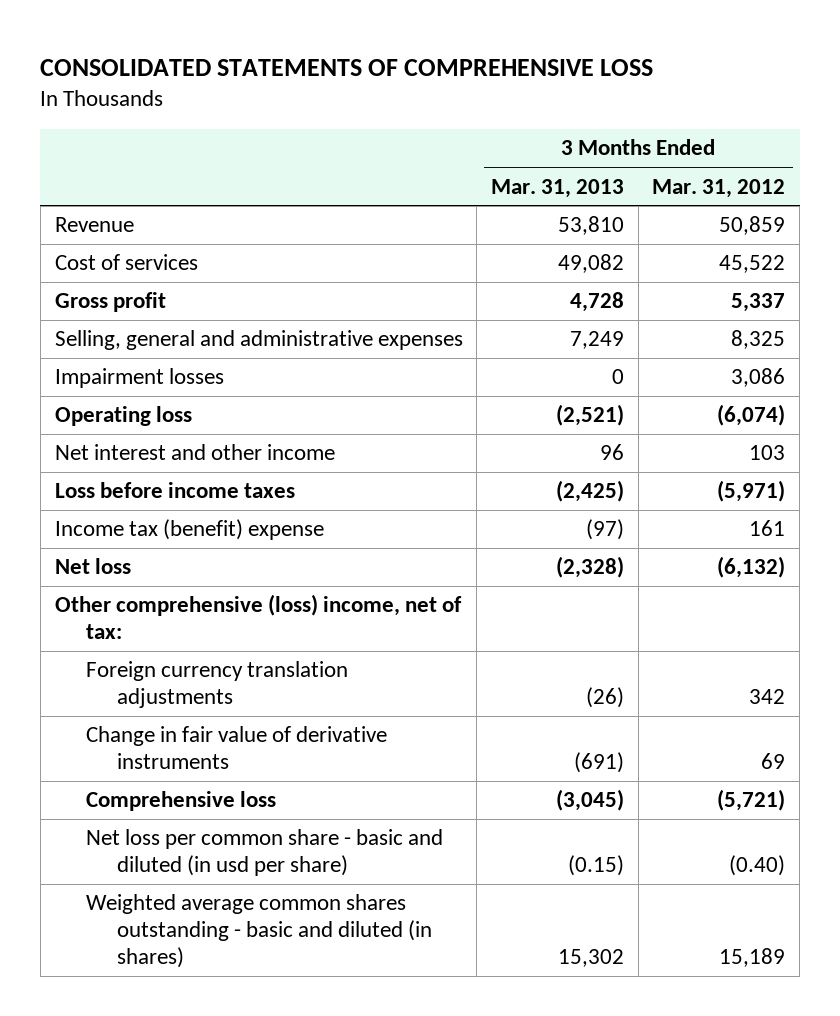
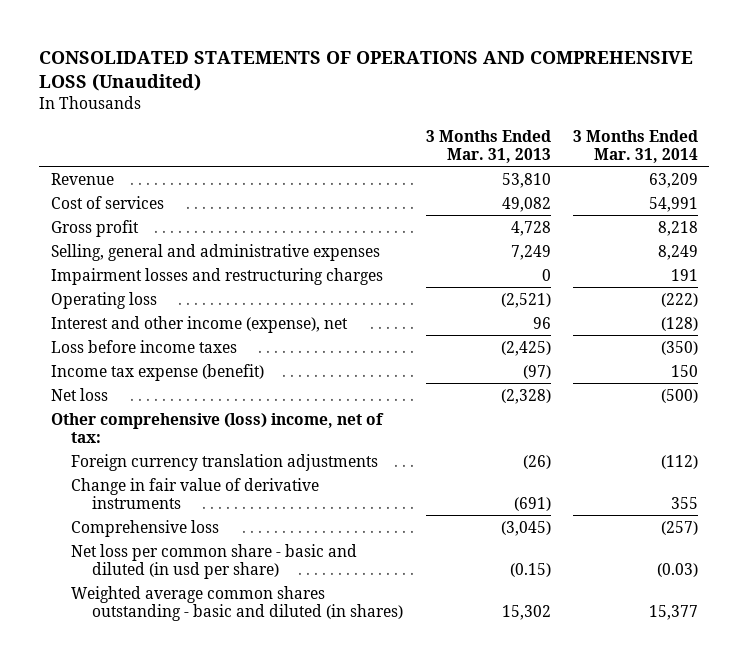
- CONSOLIDATED STATEMENTS OF COMPREHENSIVE LOSS
+ CONSOLIDATED STATEMENTS OF OPERATIONS AND COMPREHENSIVE LOSS (Unaudited)
- | 3 Months Ended Mar. 31, 2013 | 3 Months Ended Mar. 31, 2012
+ | 3 Months Ended Mar. 31, 2013 | 3 Months Ended Mar. 31, 2014
- Impairment losses | 0 | 3,086
+ Impairment losses and restructuring charges | 0 | 191
- Net interest and other income | 96 | 103
+ Interest and other income (expense), net | 96 | (128)
- Income tax (benefit) expense | (97) | 161
+ Income tax expense (benefit) | (97) | 150

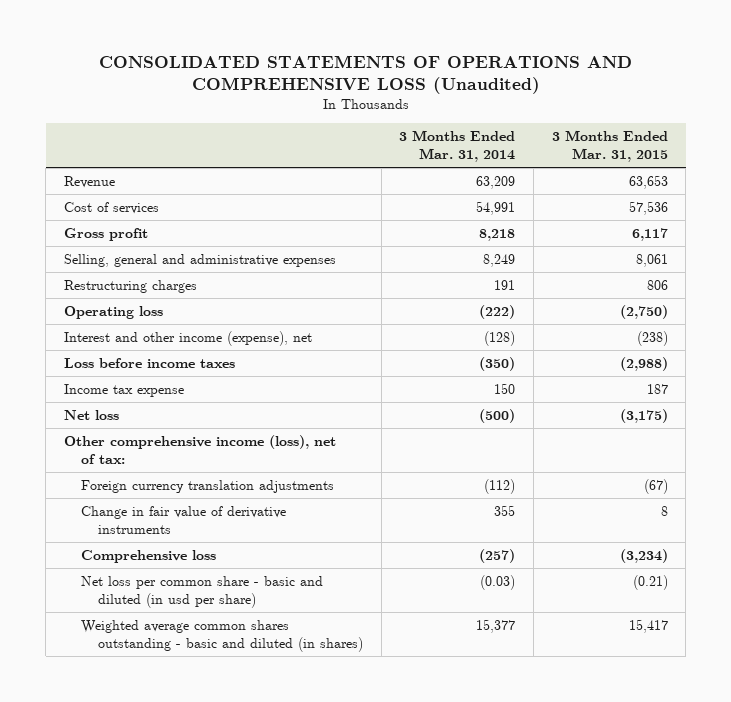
- | 3 Months Ended Mar. 31, 2013 | 3 Months Ended Mar. 31, 2014
+ | 3 Months Ended Mar. 31, 2014 | 3 Months Ended Mar. 31, 2015
- Impairment losses and restructuring charges | 0 | 191
+ Restructuring charges | 191 | 806
- Income tax expense (benefit) | (97) | 150
+ Income tax expense | 150 | 187
- Other comprehensive (loss) income, net of tax:
+ Other comprehensive income (loss), net of tax:

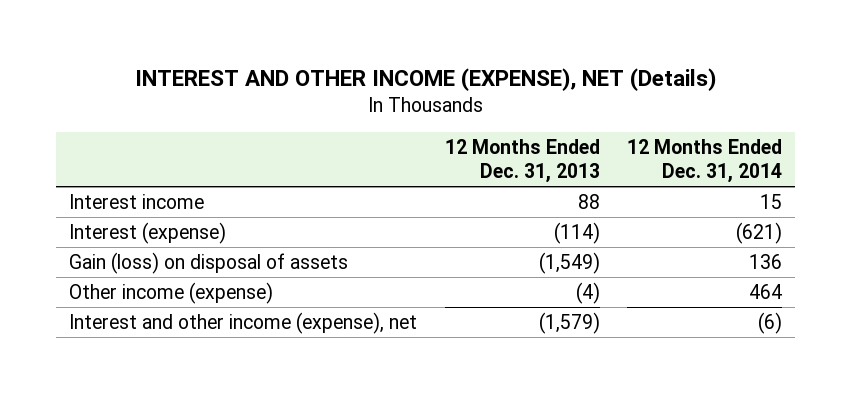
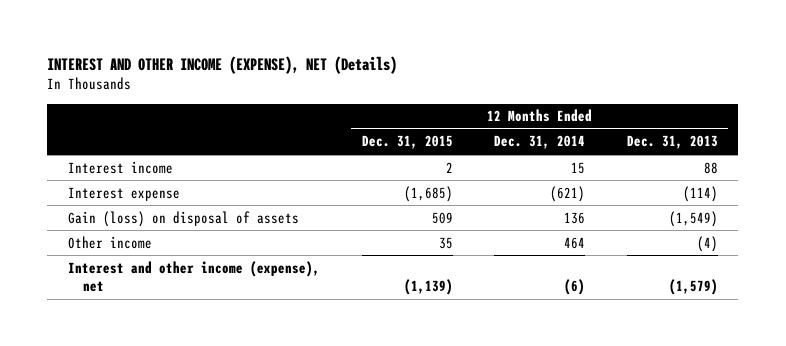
- | 12 Months Ended Dec. 31, 2013 | 12 Months Ended Dec. 31, 2014
+ | 12 Months Ended Dec. 31, 2015 | 12 Months Ended Dec. 31, 2014 | 12 Months Ended Dec. 31, 2013
- Interest (expense) | (114) | (621)
+ Interest expense | (1,685) | (621) | (114)
- Other income (expense) | (4) | 464
+ Other income | 35 | 464 | (4)

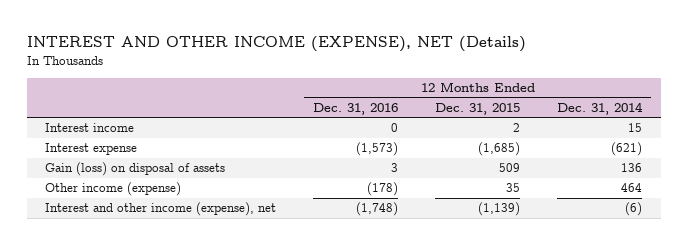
- | 12 Months Ended Dec. 31, 2015 | 12 Months Ended Dec. 31, 2014 | 12 Months Ended Dec. 31, 2013
+ | 12 Months Ended Dec. 31, 2016 | 12 Months Ended Dec. 31, 2015 | 12 Months Ended Dec. 31, 2014
- Other income | 35 | 464 | (4)
+ Other income (expense) | (178) | 35 | 464

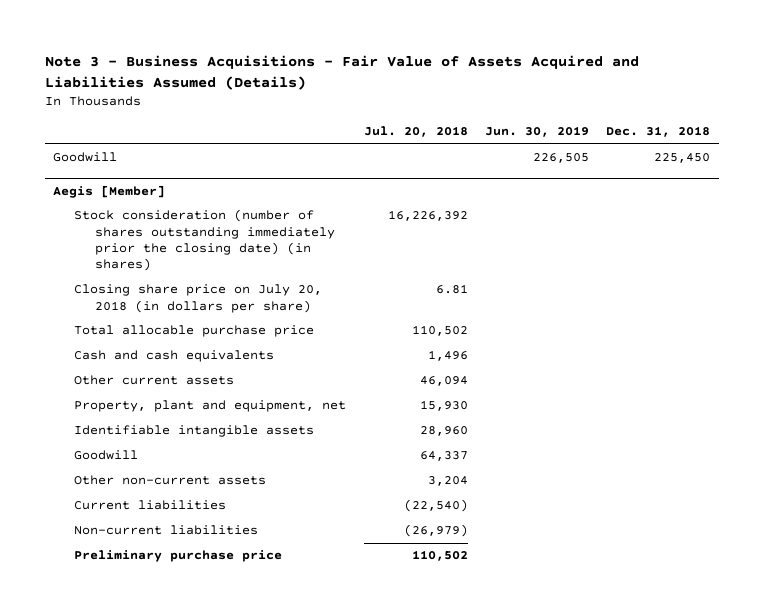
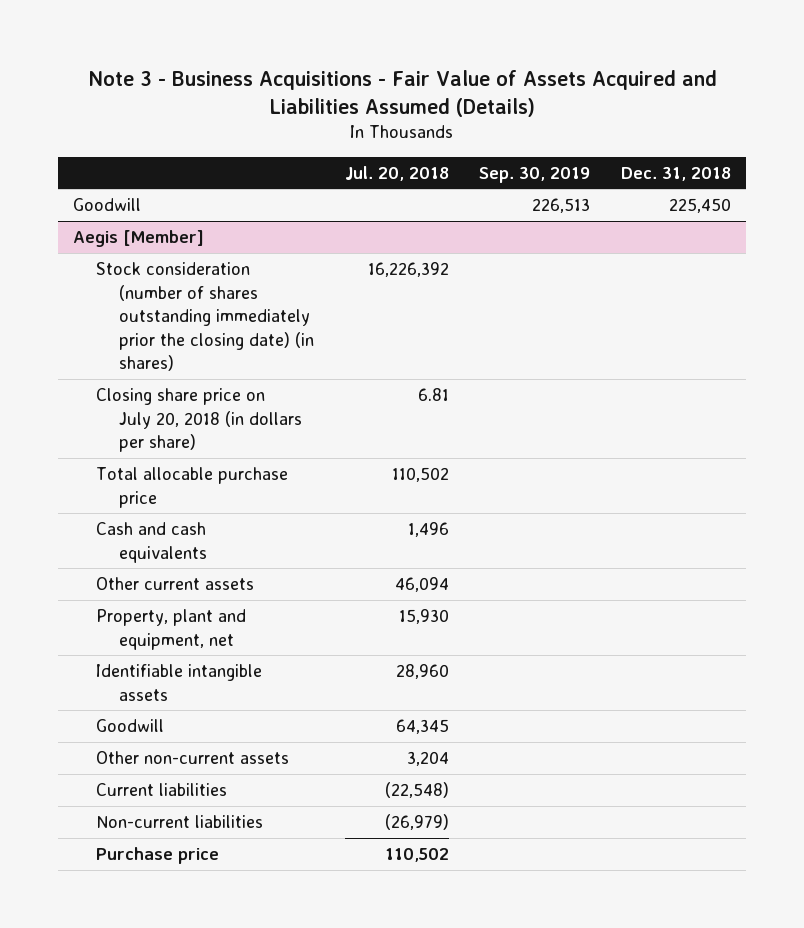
- | Jul. 20, 2018 | Jun. 30, 2019 | Dec. 31, 2018
+ | Jul. 20, 2018 | Sep. 30, 2019 | Dec. 31, 2018
@ Aegis [Member]
- Goodwill | 64,337 | |
+ Goodwill | 64,345 | |
- Current liabilities | (22,540) | |
+ Current liabilities | (22,548) | |
- Preliminary purchase price | 110,502 | |
+ Purchase price | 110,502 | |

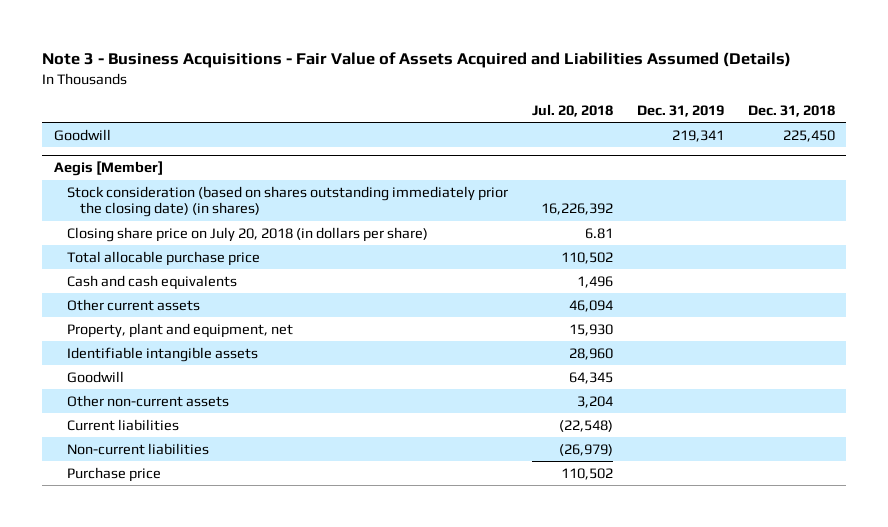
- | Jul. 20, 2018 | Sep. 30, 2019 | Dec. 31, 2018
+ | Jul. 20, 2018 | Dec. 31, 2019 | Dec. 31, 2018
@ Aegis [Member]
- Stock consideration (number of shares outstanding immediately prior the closing date) (in shares) | 16,226,392 | |
+ Stock consideration (based on shares outstanding immediately prior the closing date) (in shares) | 16,226,392 | |

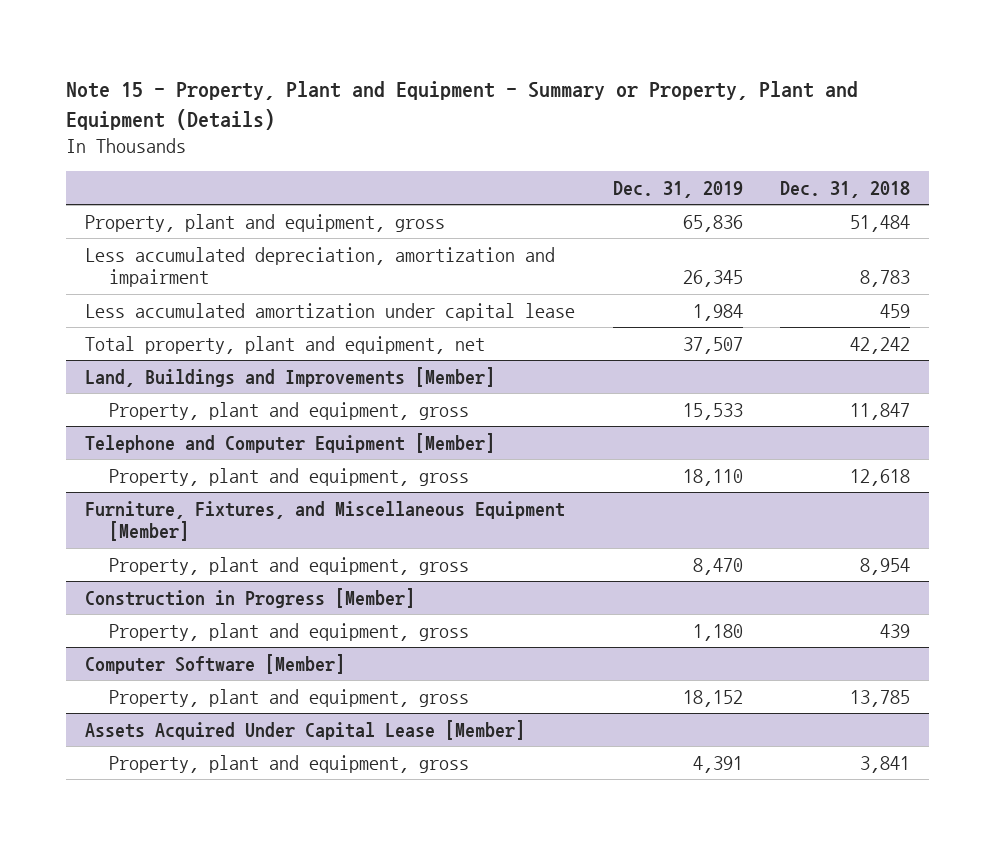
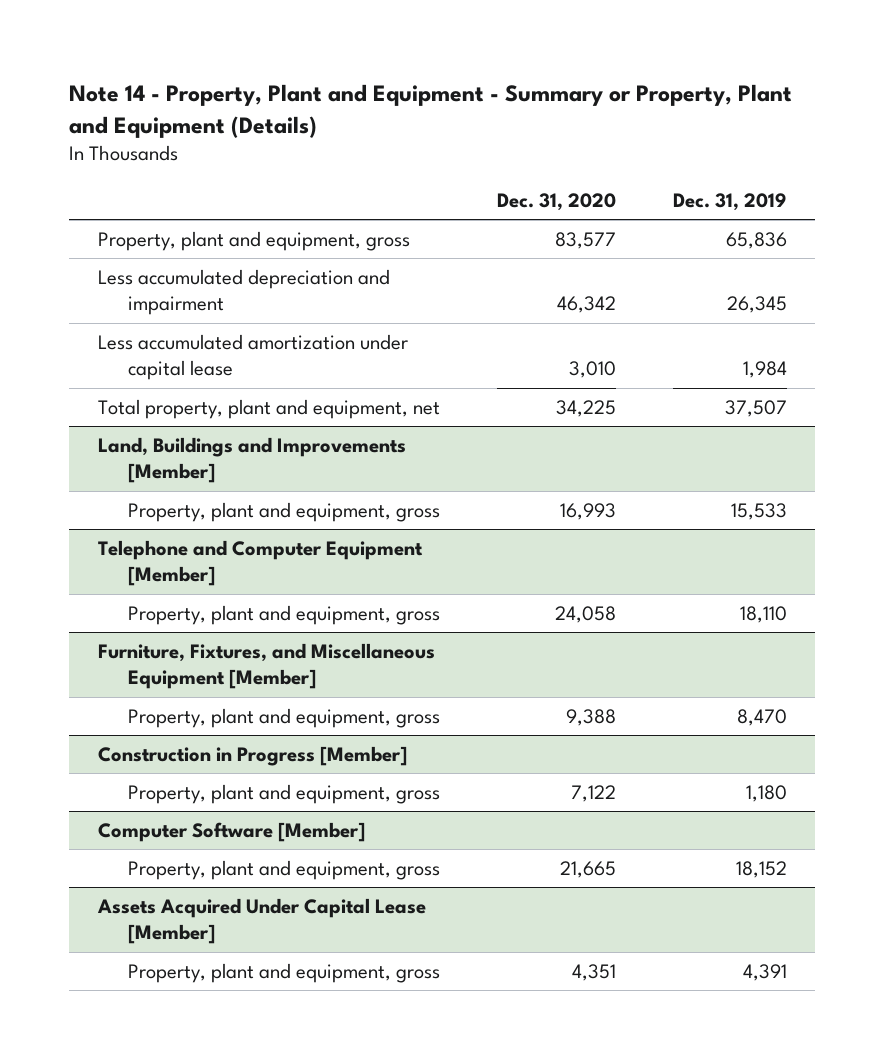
- Note 15 - Property, Plant and Equipment - Summary or Property, Plant and Equipment (Details)
+ Note 14 - Property, Plant and Equipment - Summary or Property, Plant and Equipment (Details)
- | Dec. 31, 2019 | Dec. 31, 2018
+ | Dec. 31, 2020 | Dec. 31, 2019
- Less accumulated depreciation, amortization and impairment | 26,345 | 8,783
+ Less accumulated depreciation and impairment | 46,342 | 26,345

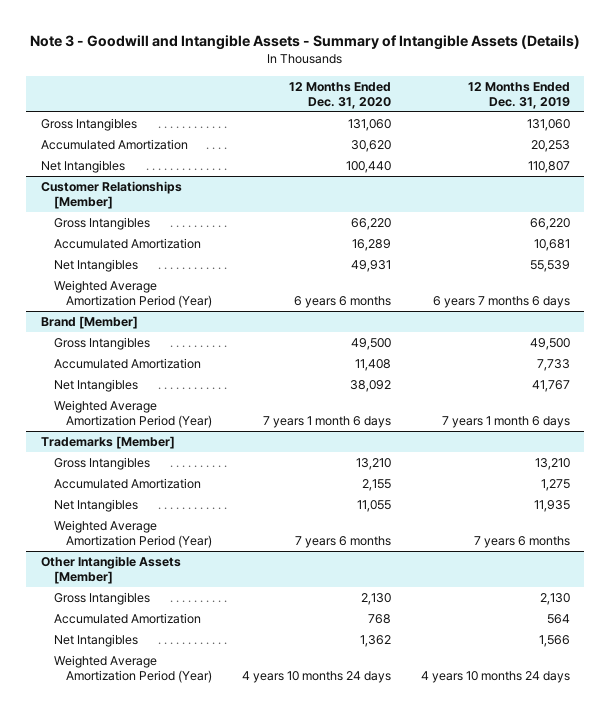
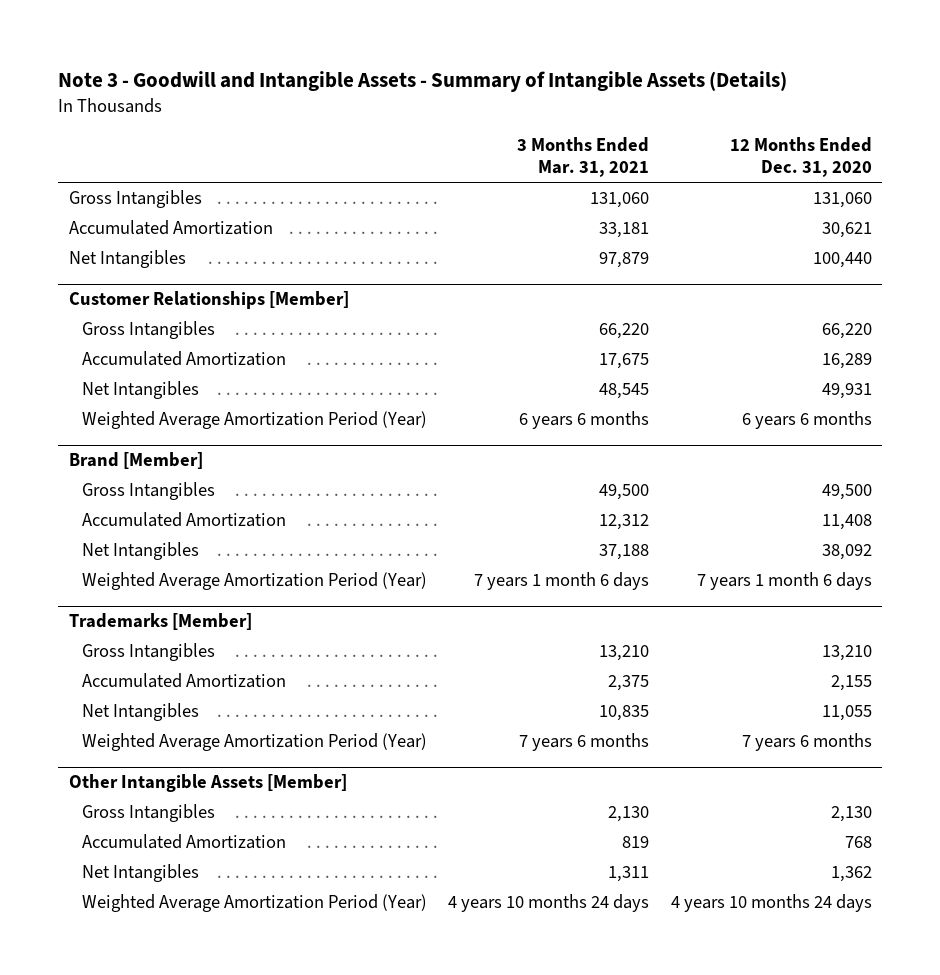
- | 12 Months Ended Dec. 31, 2020 | 12 Months Ended Dec. 31, 2019
+ | 3 Months Ended Mar. 31, 2021 | 12 Months Ended Dec. 31, 2020
- Accumulated Amortization | 30,620 | 20,253
+ Accumulated Amortization | 33,181 | 30,621

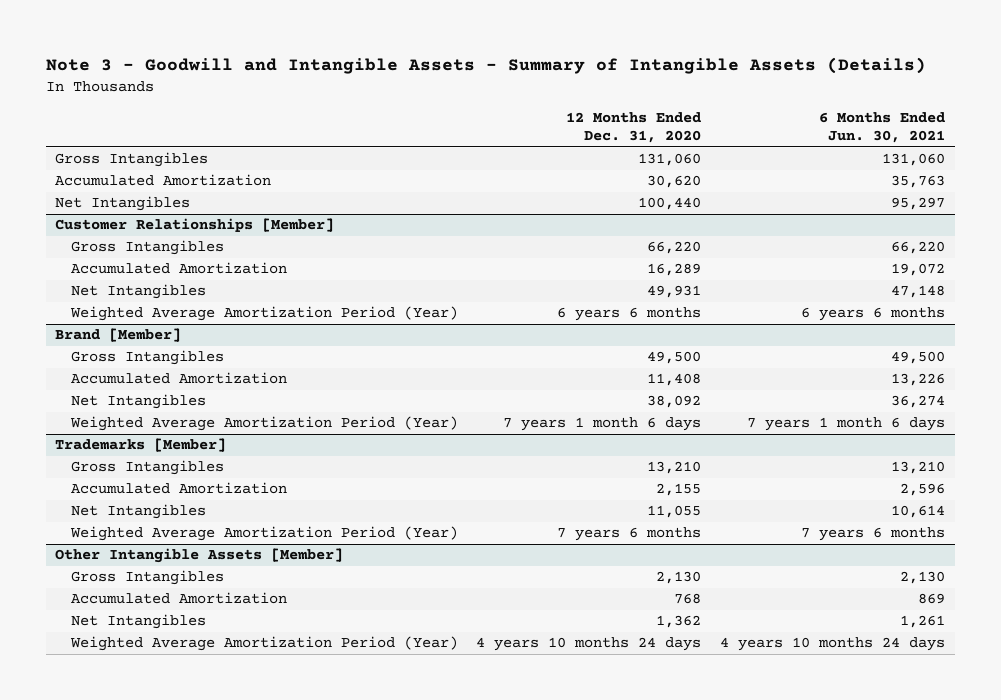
- | 3 Months Ended Mar. 31, 2021 | 12 Months Ended Dec. 31, 2020
+ | 12 Months Ended Dec. 31, 2020 | 6 Months Ended Jun. 30, 2021
- Accumulated Amortization | 33,181 | 30,621
+ Accumulated Amortization | 30,620 | 35,763

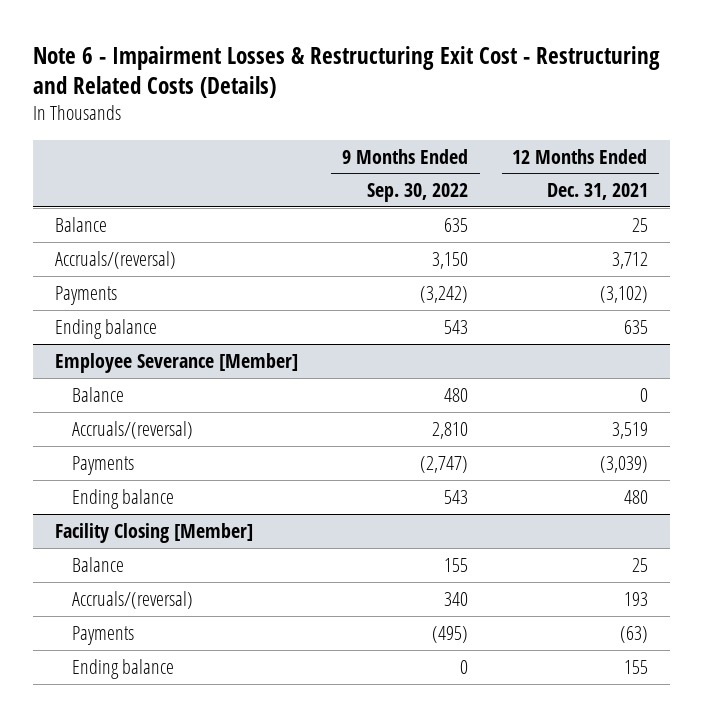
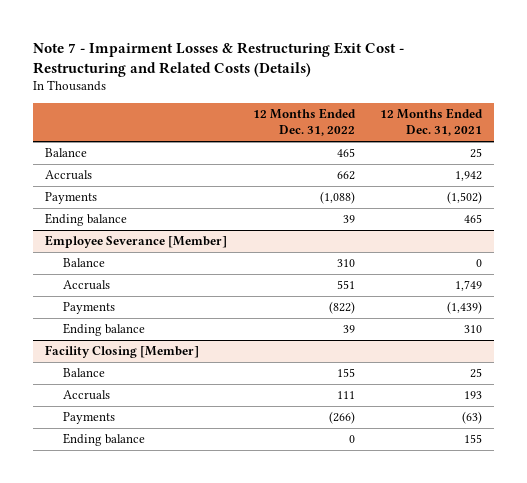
- Note 6 - Impairment Losses & Restructuring Exit Cost - Restructuring and Related Costs (Details)
+ Note 7 - Impairment Losses & Restructuring Exit Cost - Restructuring and Related Costs (Details)
- | 9 Months Ended Sep. 30, 2022 | 12 Months Ended Dec. 31, 2021
+ | 12 Months Ended Dec. 31, 2022 | 12 Months Ended Dec. 31, 2021
- Accruals/(reversal) | 3,150 | 3,712
- Payments | (3,242) | (3,102)
- Ending balance | 543 | 635
+ Accruals | 662 | 1,942
+ Payments | (1,088) | (1,502)
+ Ending balance | 39 | 465
@ Employee Severance [Member]
- Accruals/(reversal) | 2,810 | 3,519
- Payments | (2,747) | (3,039)
- Ending balance | 543 | 480
+ Accruals | 551 | 1,749
+ Payments | (822) | (1,439)
+ Ending balance | 39 | 310
@ Facility Closing [Member]
- Accruals/(reversal) | 340 | 193
+ Accruals | 111 | 193

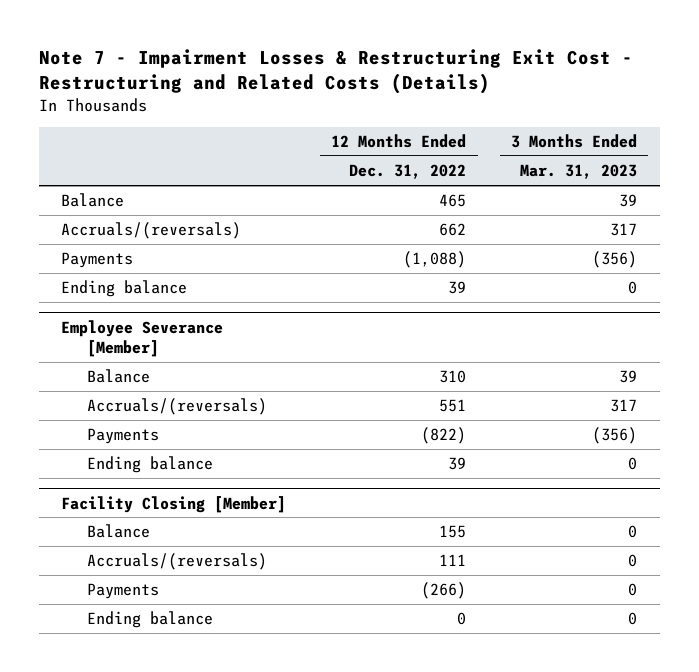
- | 12 Months Ended Dec. 31, 2022 | 12 Months Ended Dec. 31, 2021
+ | 12 Months Ended Dec. 31, 2022 | 3 Months Ended Mar. 31, 2023
- Accruals | 662 | 1,942
+ Accruals/(reversals) | 662 | 317
@ Employee Severance [Member]
- Accruals | 551 | 1,749
+ Accruals/(reversals) | 551 | 317
@ Facility Closing [Member]
- Accruals | 111 | 193
+ Accruals/(reversals) | 111 | 0

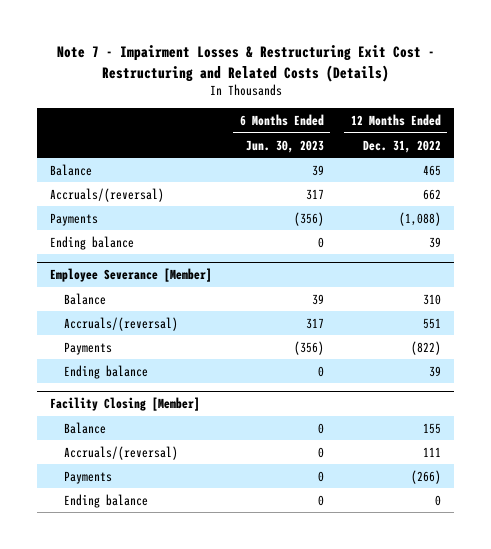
- | 12 Months Ended Dec. 31, 2022 | 3 Months Ended Mar. 31, 2023
+ | 6 Months Ended Jun. 30, 2023 | 12 Months Ended Dec. 31, 2022
- Accruals/(reversals) | 662 | 317
+ Accruals/(reversal) | 317 | 662
@ Employee Severance [Member]
- Accruals/(reversals) | 551 | 317
+ Accruals/(reversal) | 317 | 551
@ Facility Closing [Member]
- Accruals/(reversals) | 111 | 0
+ Accruals/(reversal) | 0 | 111

